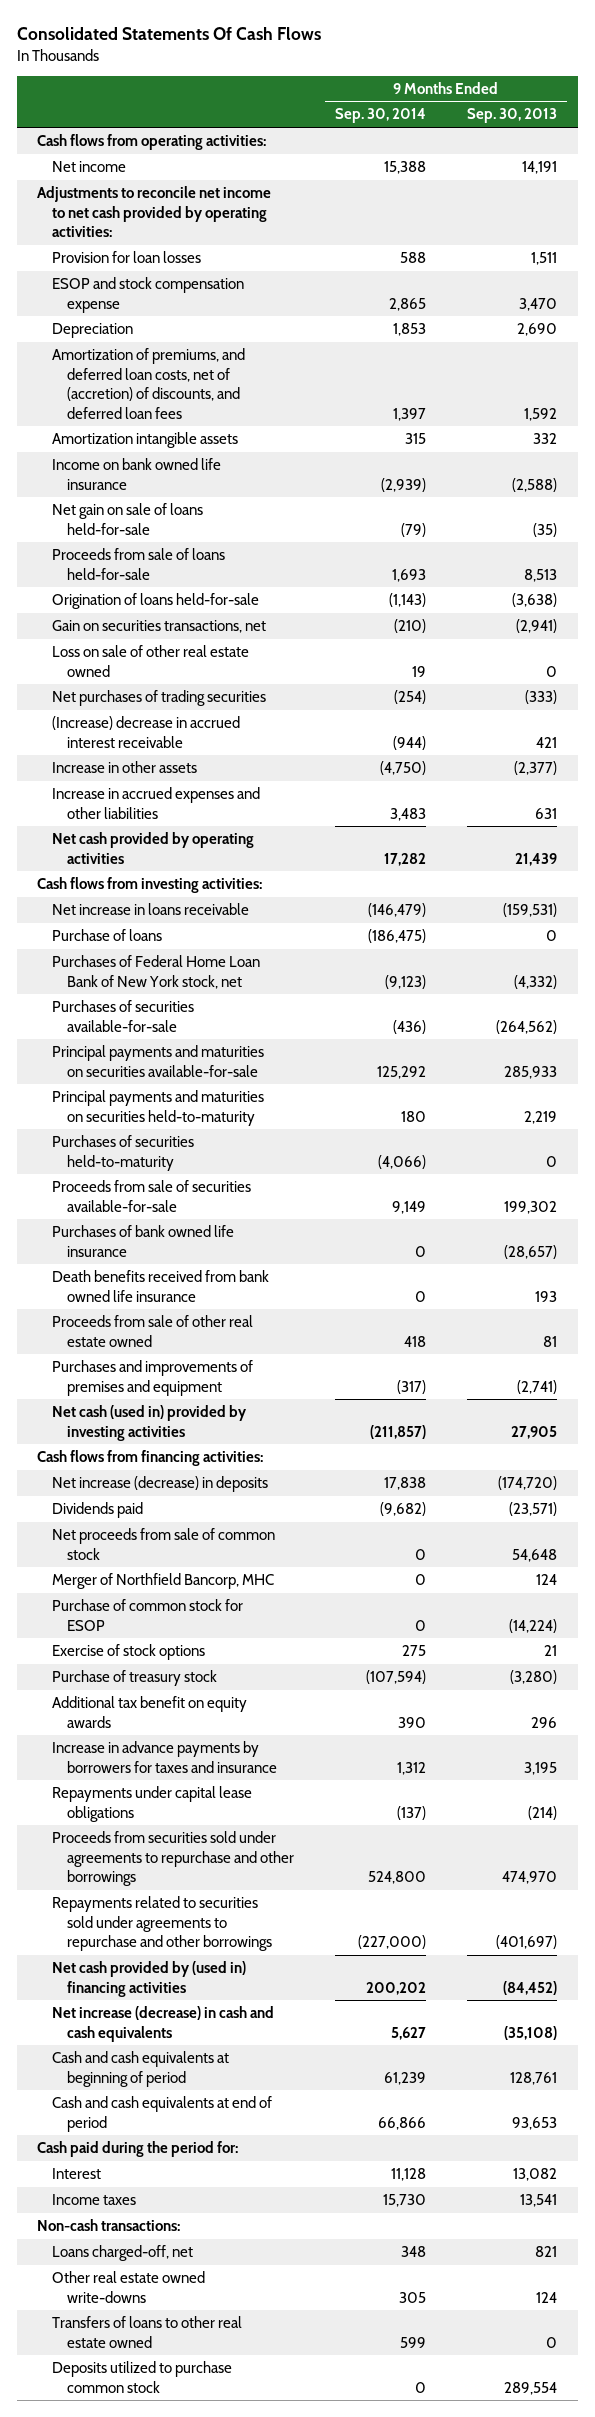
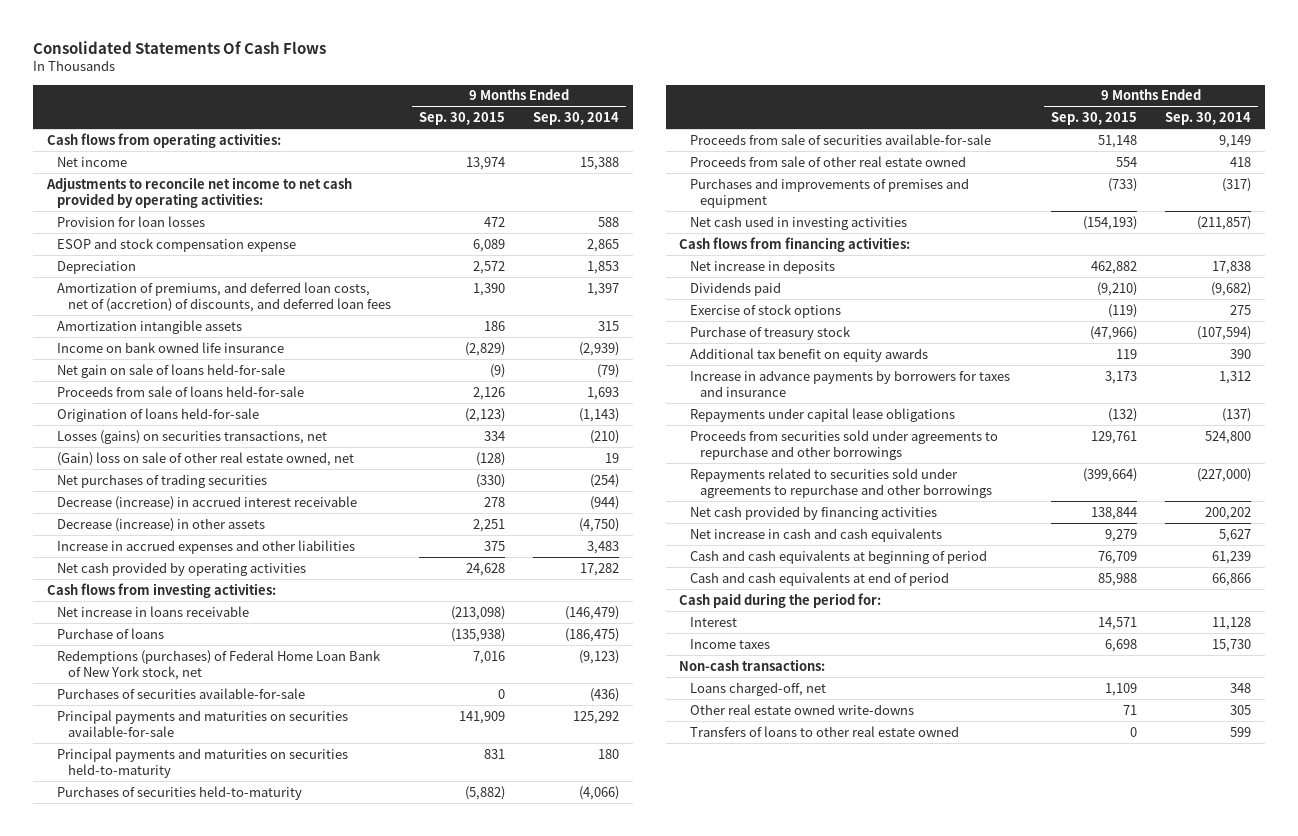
- | 9 Months Ended Sep. 30, 2014 | 9 Months Ended Sep. 30, 2013
+ | 9 Months Ended Sep. 30, 2015 | 9 Months Ended Sep. 30, 2014
- Gain on securities transactions, net | (210) | (2,941)
- Loss on sale of other real estate owned | 19 | 0
+ Losses (gains) on securities transactions, net | 334 | (210)
+ (Gain) loss on sale of other real estate owned, net | (128) | 19
- (Increase) decrease in accrued interest receivable | (944) | 421
- Increase in other assets | (4,750) | (2,377)
+ Decrease (increase) in accrued interest receivable | 278 | (944)
+ Decrease (increase) in other assets | 2,251 | (4,750)
- Purchases of Federal Home Loan Bank of New York stock, net | (9,123) | (4,332)
+ Redemptions (purchases) of Federal Home Loan Bank of New York stock, net | 7,016 | (9,123)
- Purchases of bank owned life insurance | 0 | (28,657)
- Death benefits received from bank owned life insurance | 0 | 193
- Net cash (used in) provided by investing activities | (211,857) | 27,905
+ Net cash used in investing activities | (154,193) | (211,857)
- Net increase (decrease) in deposits | 17,838 | (174,720)
+ Net increase in deposits | 462,882 | 17,838
- Net proceeds from sale of common stock | 0 | 54,648
- Merger of Northfield Bancorp, MHC | 0 | 124
- Purchase of common stock for ESOP | 0 | (14,224)
- Net cash provided by (used in) financing activities | 200,202 | (84,452)
- Net increase (decrease) in cash and cash equivalents | 5,627 | (35,108)
+ Net cash provided by financing activities | 138,844 | 200,202
+ Net increase in cash and cash equivalents | 9,279 | 5,627
- Deposits utilized to purchase common stock | 0 | 289,554

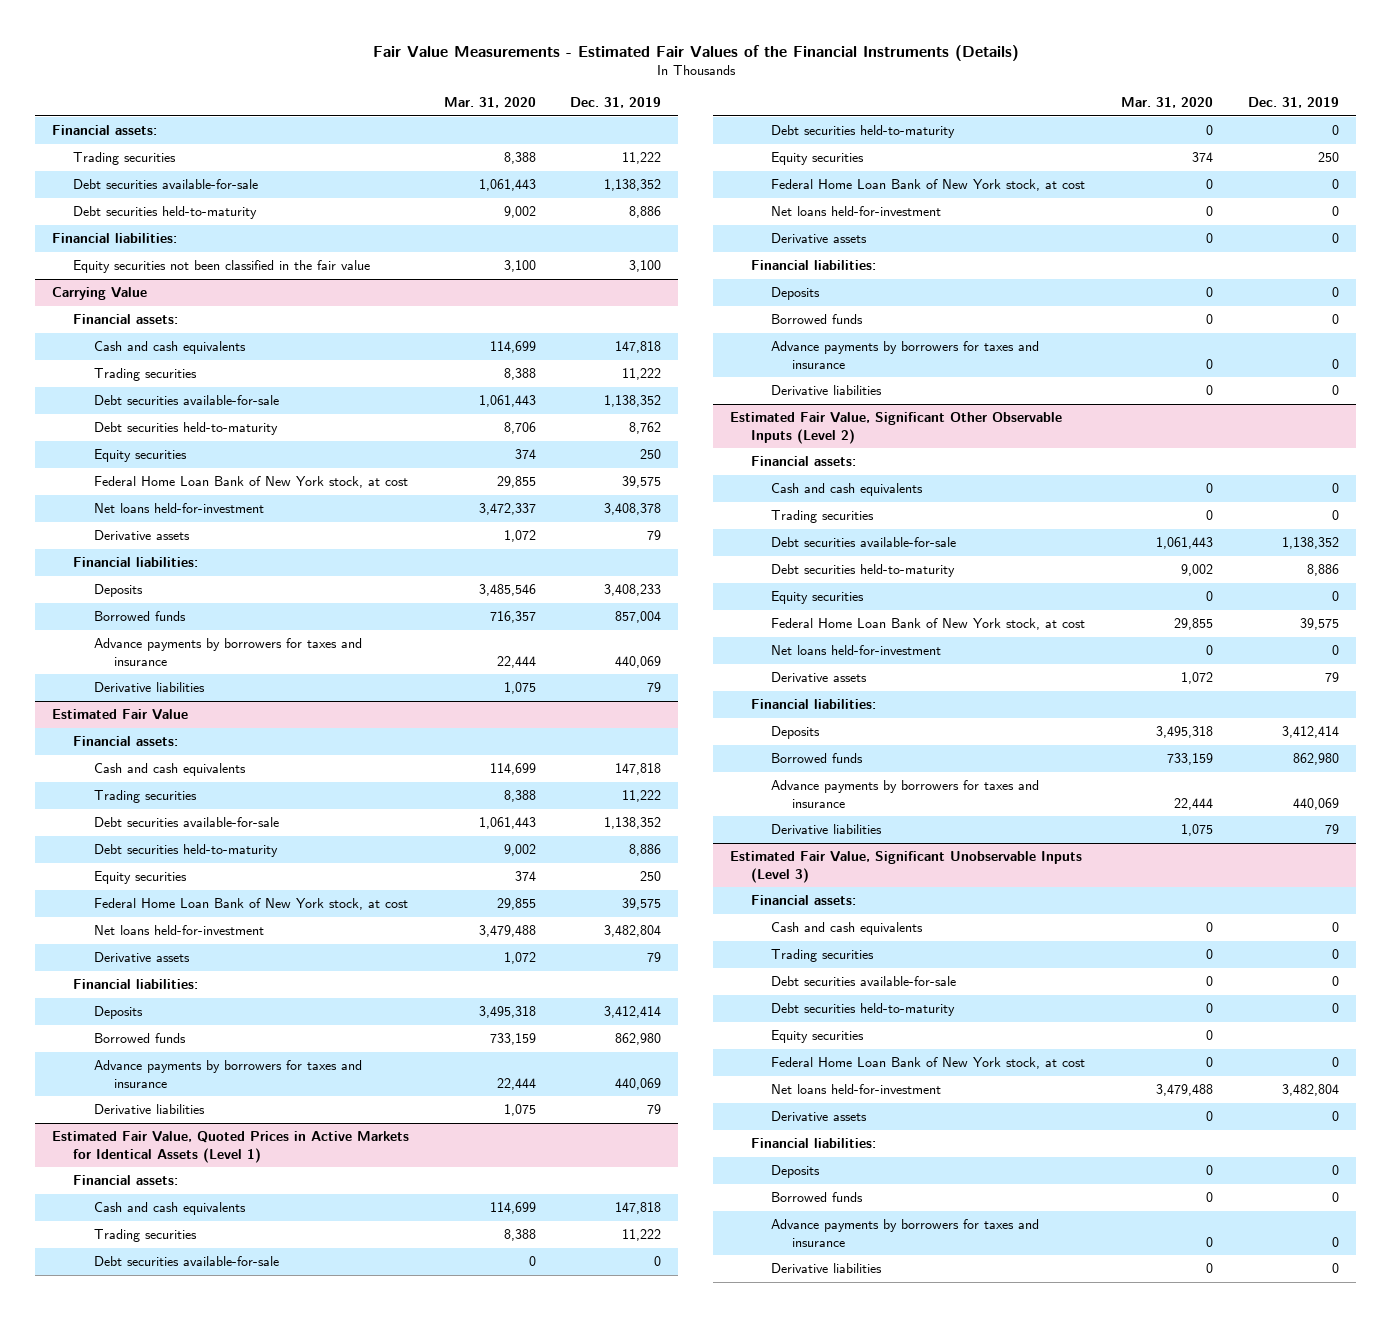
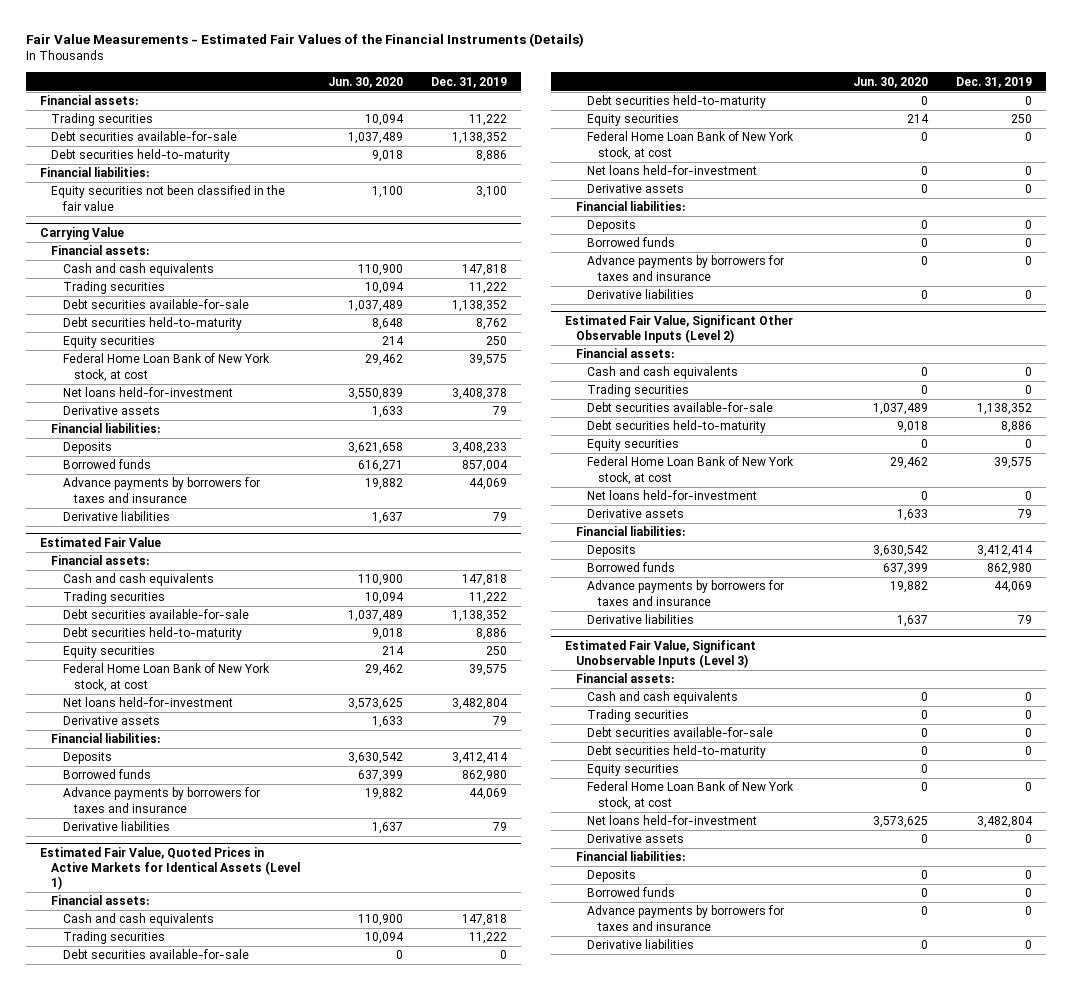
- | Mar. 31, 2020 | Dec. 31, 2019
+ | Jun. 30, 2020 | Dec. 31, 2019
@ Carrying Value
- Advance payments by borrowers for taxes and insurance | 22,444 | 440,069
+ Advance payments by borrowers for taxes and insurance | 19,882 | 44,069
@ Estimated Fair Value
- Advance payments by borrowers for taxes and insurance | 22,444 | 440,069
+ Advance payments by borrowers for taxes and insurance | 19,882 | 44,069
@ Estimated Fair Value, Significant Other Observable Inputs (Level 2)
- Advance payments by borrowers for taxes and insurance | 22,444 | 440,069
+ Advance payments by borrowers for taxes and insurance | 19,882 | 44,069

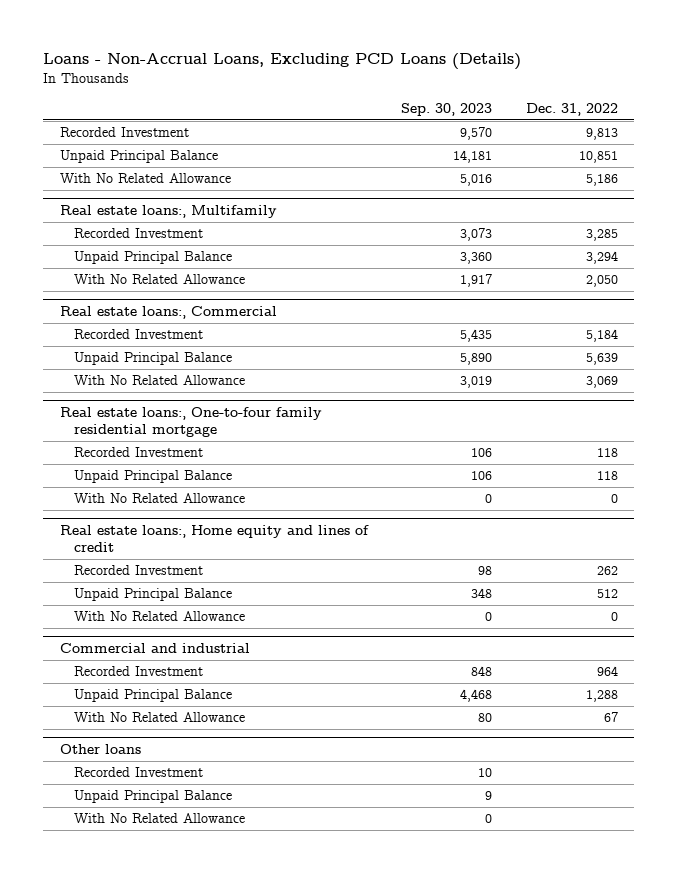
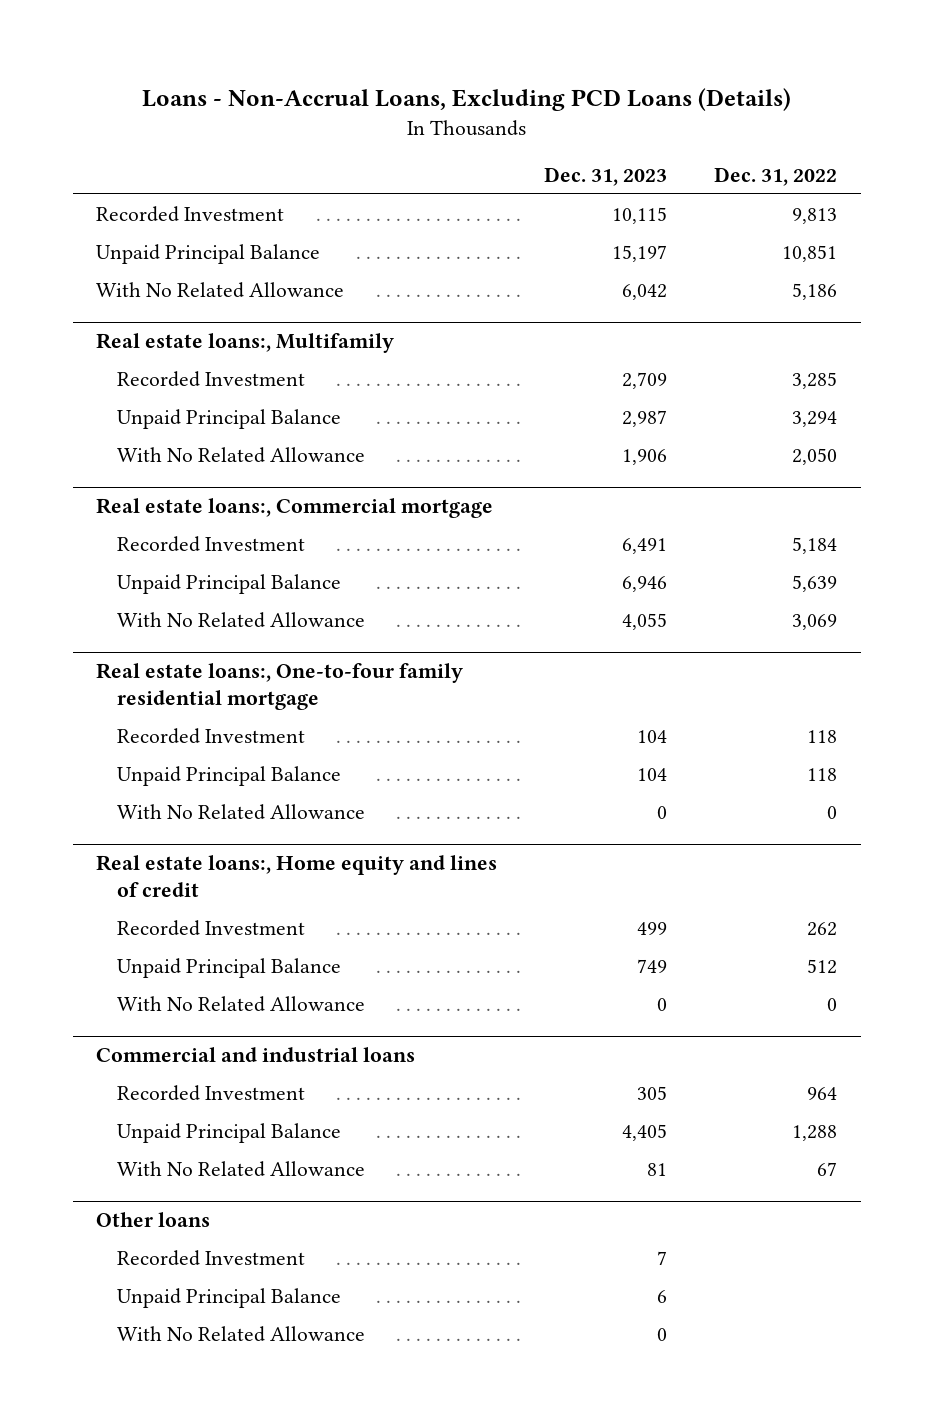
- | Sep. 30, 2023 | Dec. 31, 2022
+ | Dec. 31, 2023 | Dec. 31, 2022
- Real estate loans:, Commercial
+ Real estate loans:, Commercial mortgage
- Commercial and industrial
+ Commercial and industrial loans

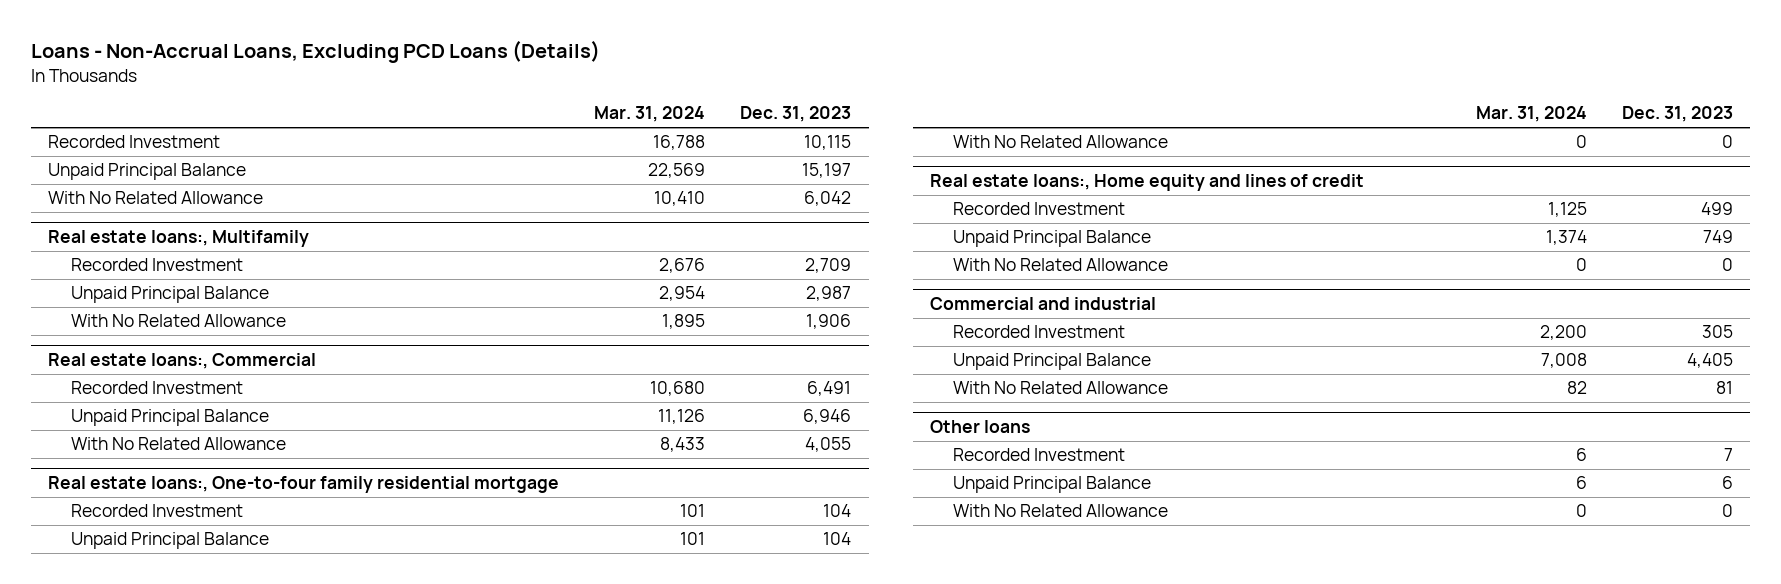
- | Dec. 31, 2023 | Dec. 31, 2022
+ | Mar. 31, 2024 | Dec. 31, 2023
- Real estate loans:, Commercial mortgage
+ Real estate loans:, Commercial
- Commercial and industrial loans
+ Commercial and industrial

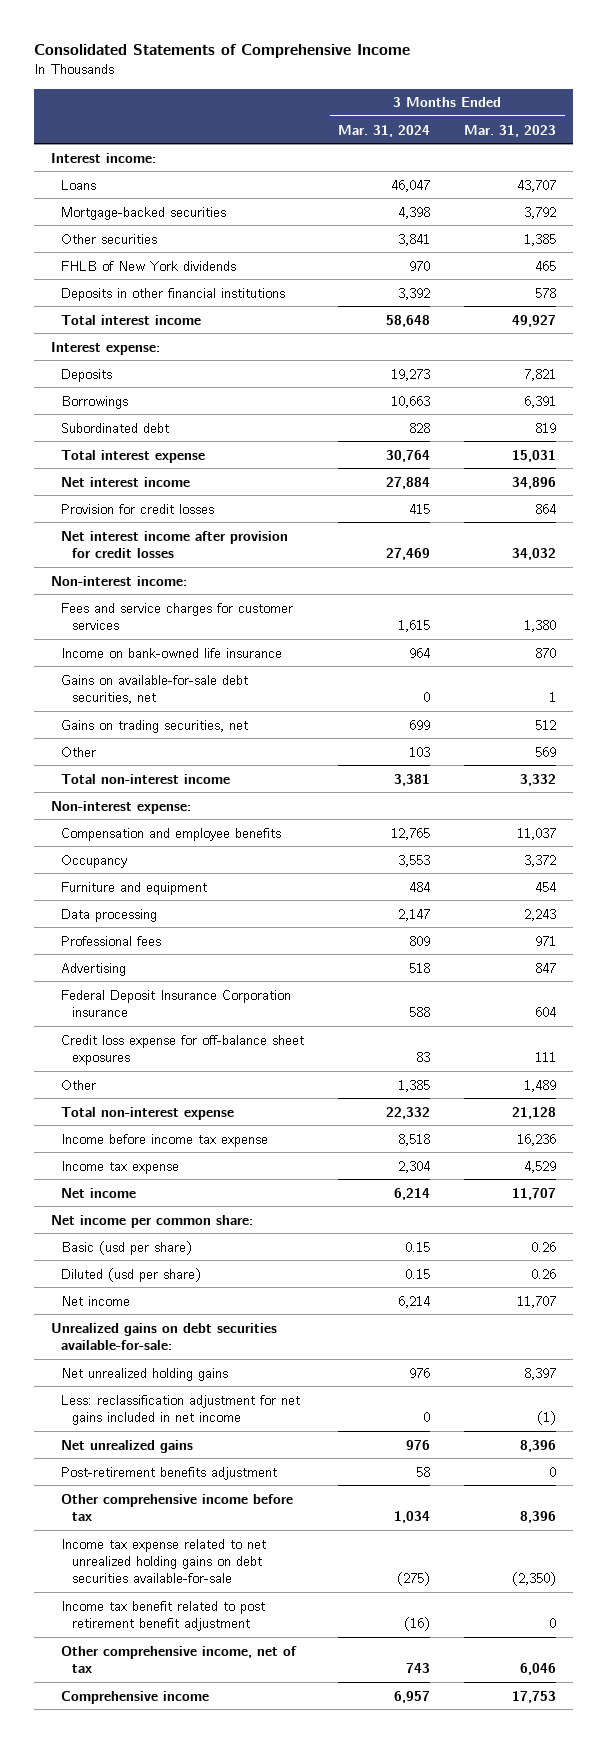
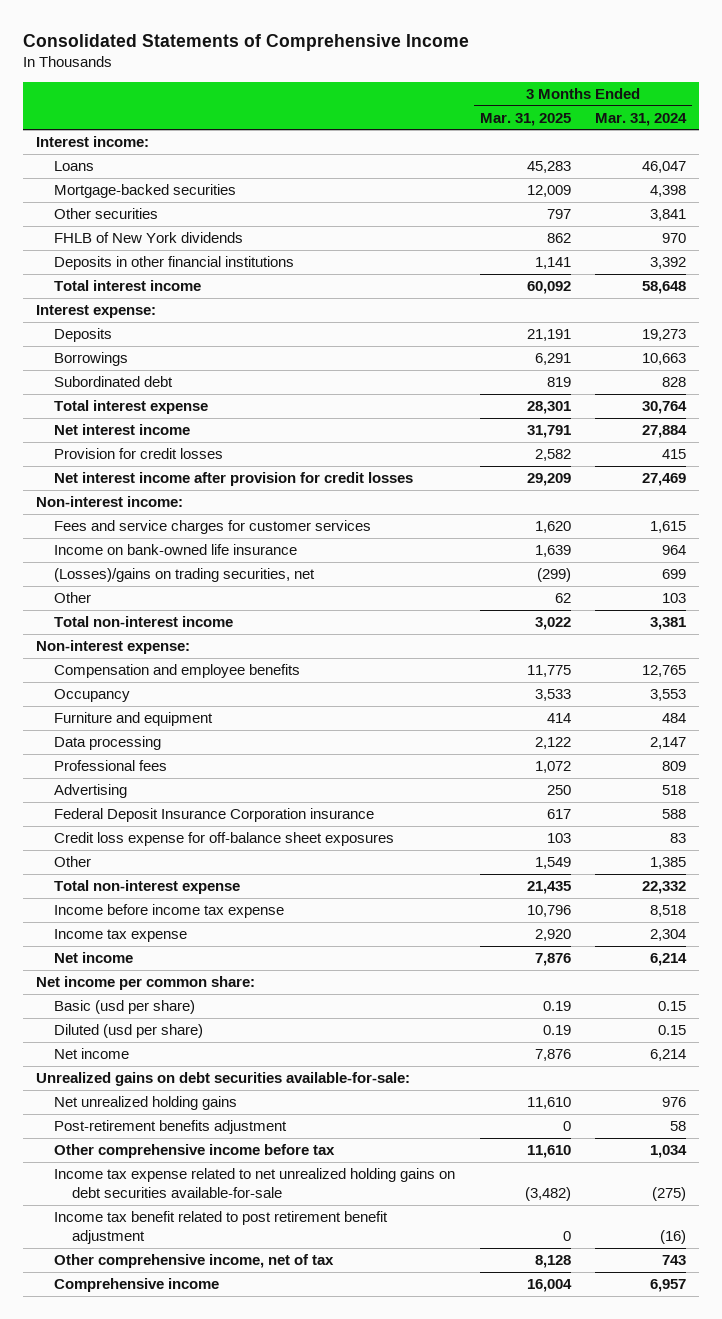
- | 3 Months Ended Mar. 31, 2024 | 3 Months Ended Mar. 31, 2023
+ | 3 Months Ended Mar. 31, 2025 | 3 Months Ended Mar. 31, 2024
- Gains on available-for-sale debt securities, net | 0 | 1
- Gains on trading securities, net | 699 | 512
+ (Losses)/gains on trading securities, net | (299) | 699
- Less: reclassification adjustment for net gains included in net income | 0 | (1)
- Net unrealized gains | 976 | 8,396

